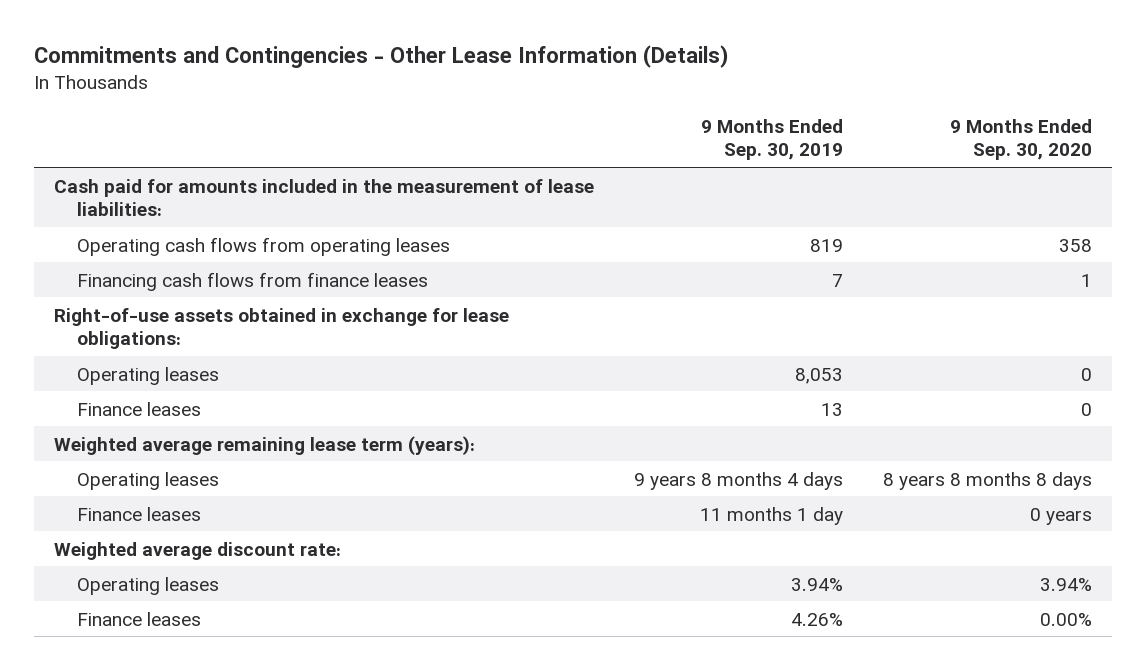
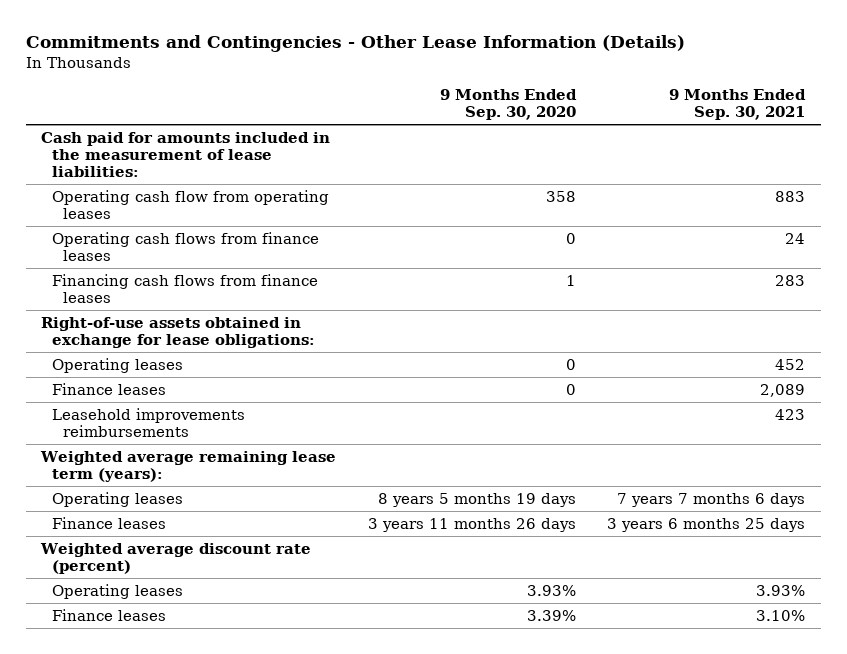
- | 9 Months Ended Sep. 30, 2019 | 9 Months Ended Sep. 30, 2020
+ | 9 Months Ended Sep. 30, 2020 | 9 Months Ended Sep. 30, 2021
- Operating cash flows from operating leases | 819 | 358
+ Operating cash flow from operating leases | 358 | 883
+ Operating cash flows from finance leases | 0 | 24
+ Leasehold improvements reimbursements | | 423
- Operating leases | 9 years 8 months 4 days | 8 years 8 months 8 days
- Finance leases | 11 months 1 day | 0 years
- Weighted average discount rate:
- Operating leases | 3.94% | 3.94%
- Finance leases | 4.26% | 0.00%
+ Operating leases | 8 years 5 months 19 days | 7 years 7 months 6 days
+ Finance leases | 3 years 11 months 26 days | 3 years 6 months 25 days
+ Weighted average discount rate (percent)
+ Operating leases | 3.93% | 3.93%
+ Finance leases | 3.39% | 3.10%

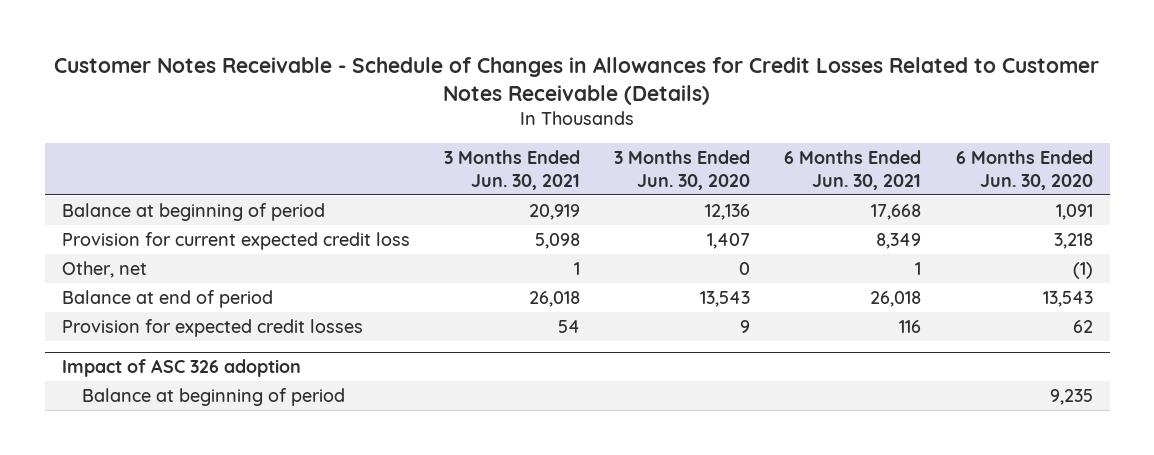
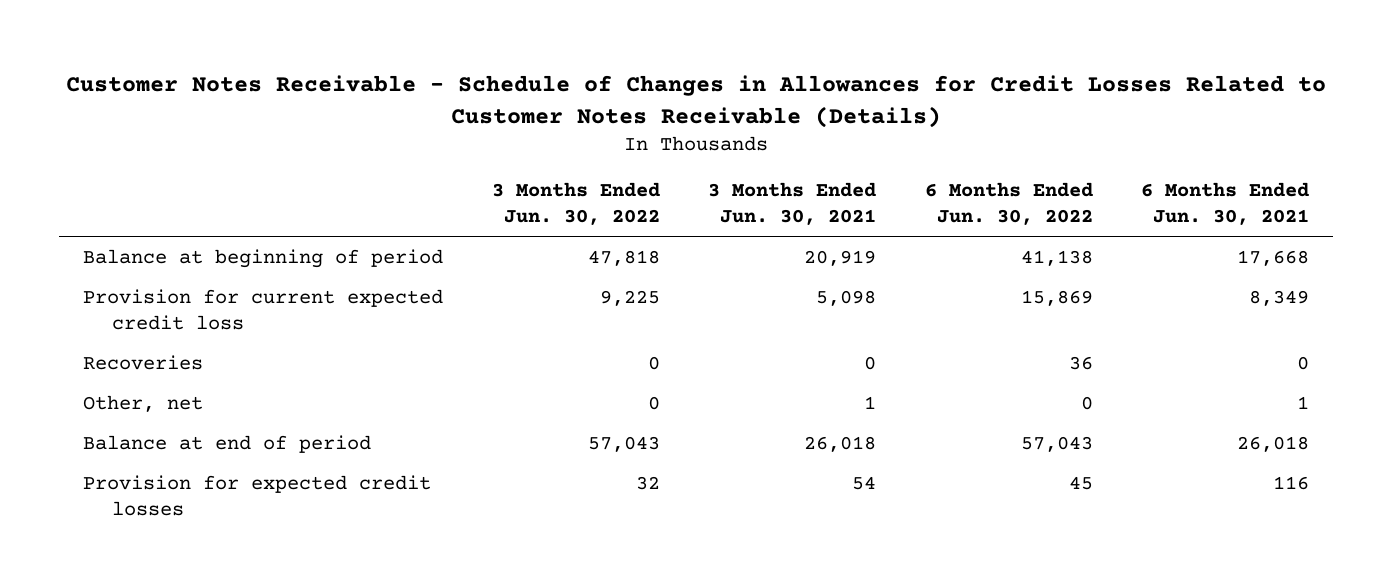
- | 3 Months Ended Jun. 30, 2021 | 3 Months Ended Jun. 30, 2020 | 6 Months Ended Jun. 30, 2021 | 6 Months Ended Jun. 30, 2020
+ | 3 Months Ended Jun. 30, 2022 | 3 Months Ended Jun. 30, 2021 | 6 Months Ended Jun. 30, 2022 | 6 Months Ended Jun. 30, 2021
+ Recoveries | 0 | 0 | 36 | 0
- Impact of ASC 326 adoption
- Balance at beginning of period | | | | 9,235

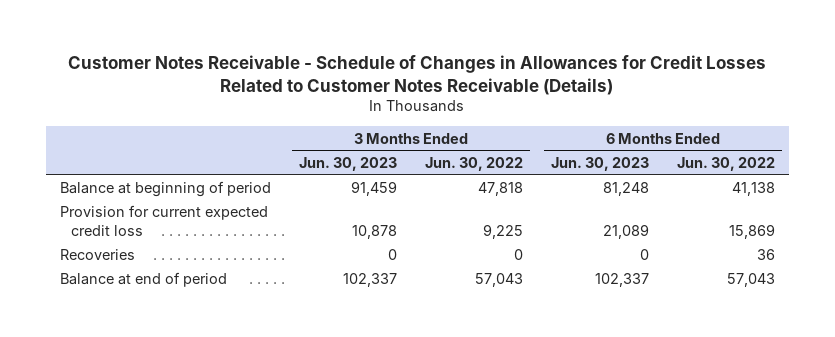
- | 3 Months Ended Jun. 30, 2022 | 3 Months Ended Jun. 30, 2021 | 6 Months Ended Jun. 30, 2022 | 6 Months Ended Jun. 30, 2021
+ | 3 Months Ended Jun. 30, 2023 | 3 Months Ended Jun. 30, 2022 | 6 Months Ended Jun. 30, 2023 | 6 Months Ended Jun. 30, 2022
- Other, net | 0 | 1 | 0 | 1
- Provision for expected credit losses | 32 | 54 | 45 | 116

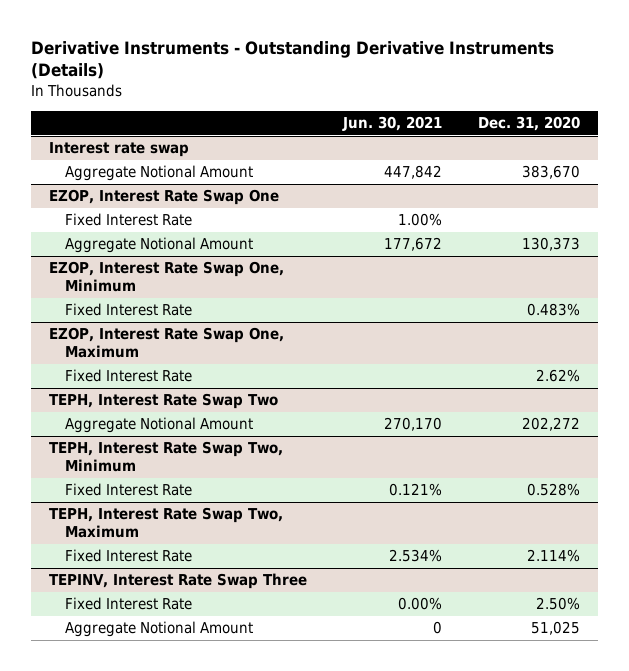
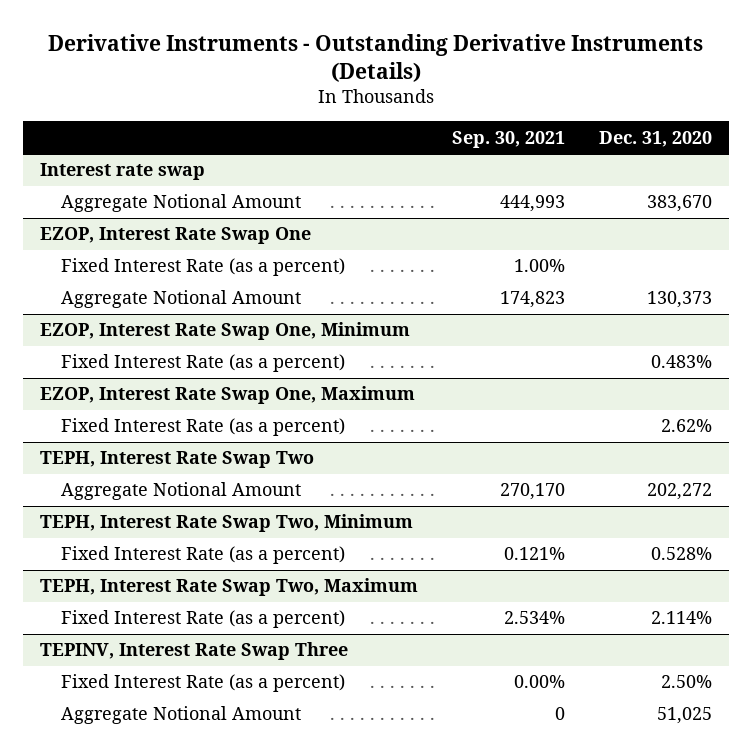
- | Jun. 30, 2021 | Dec. 31, 2020
+ | Sep. 30, 2021 | Dec. 31, 2020
@ EZOP, Interest Rate Swap One
- Fixed Interest Rate | 1.00% |
+ Fixed Interest Rate (as a percent) | 1.00% |
@ EZOP, Interest Rate Swap One, Minimum
- Fixed Interest Rate | | 0.483%
+ Fixed Interest Rate (as a percent) | | 0.483%
@ EZOP, Interest Rate Swap One, Maximum
- Fixed Interest Rate | | 2.62%
+ Fixed Interest Rate (as a percent) | | 2.62%
@ TEPH, Interest Rate Swap Two, Minimum
- Fixed Interest Rate | 0.121% | 0.528%
+ Fixed Interest Rate (as a percent) | 0.121% | 0.528%
@ TEPH, Interest Rate Swap Two, Maximum
- Fixed Interest Rate | 2.534% | 2.114%
+ Fixed Interest Rate (as a percent) | 2.534% | 2.114%
@ TEPINV, Interest Rate Swap Three
- Fixed Interest Rate | 0.00% | 2.50%
+ Fixed Interest Rate (as a percent) | 0.00% | 2.50%

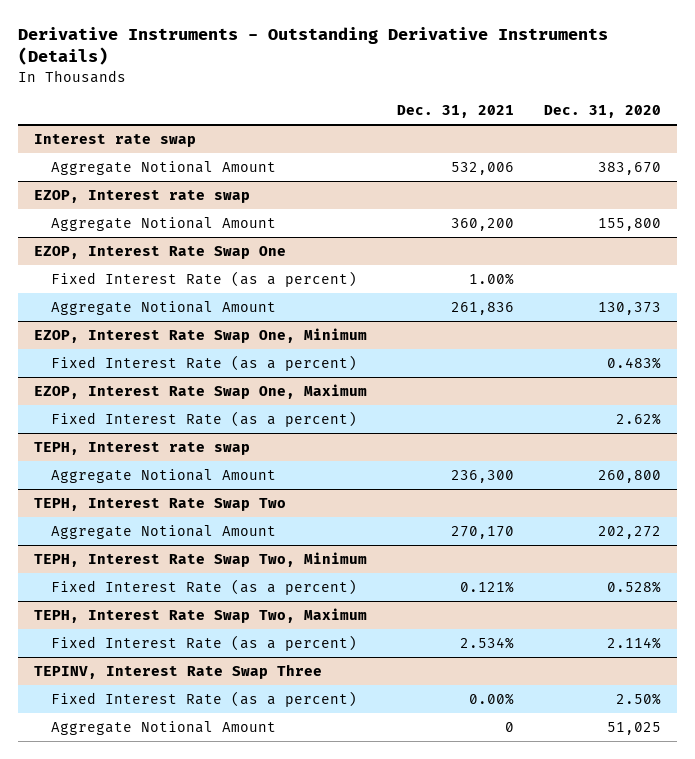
- | Sep. 30, 2021 | Dec. 31, 2020
+ | Dec. 31, 2021 | Dec. 31, 2020
+ EZOP, Interest rate swap
+ Aggregate Notional Amount | 360,200 | 155,800
+ TEPH, Interest rate swap
+ Aggregate Notional Amount | 236,300 | 260,800

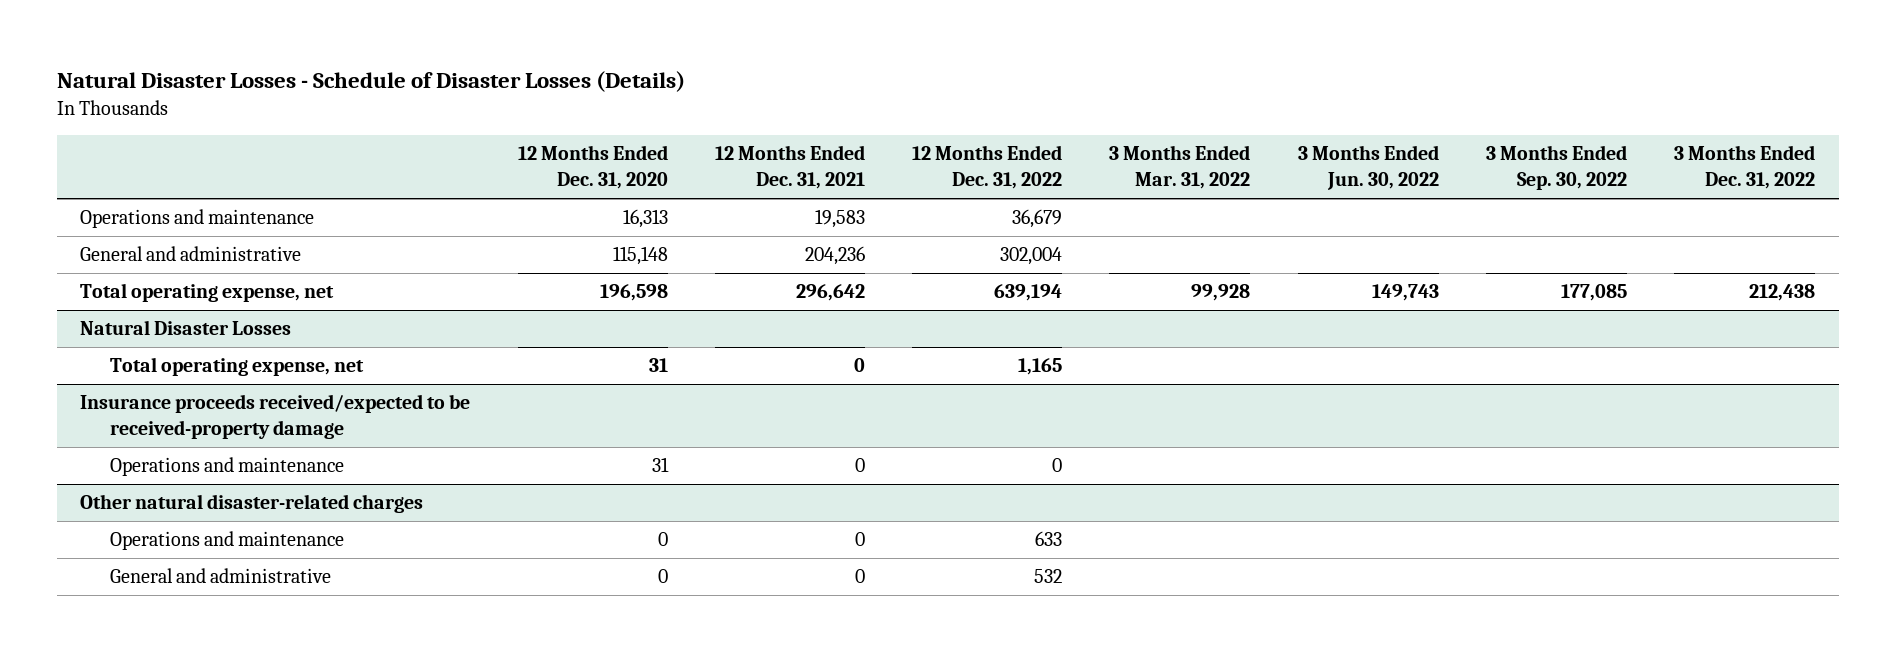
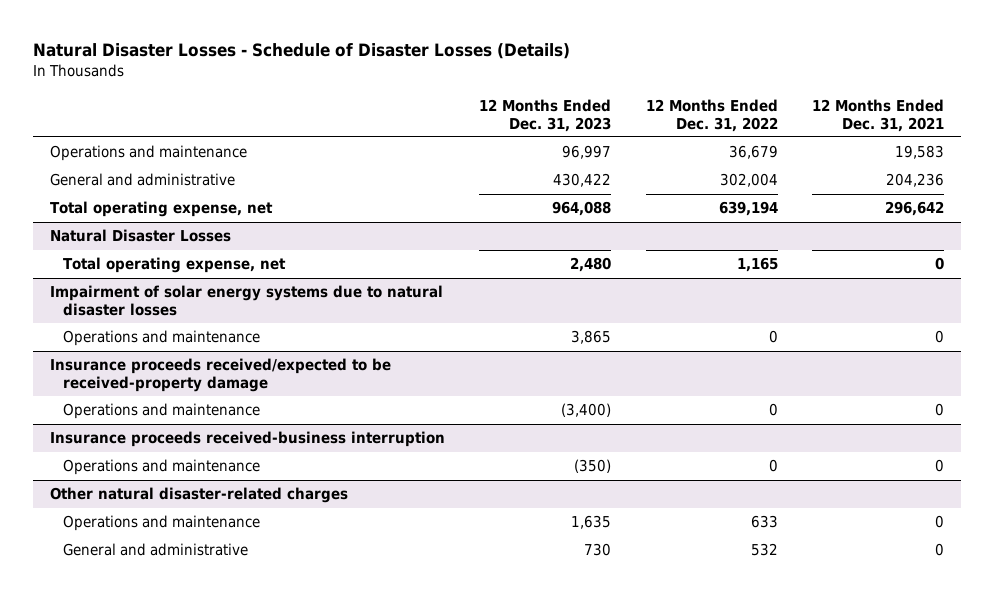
- | 12 Months Ended Dec. 31, 2020 | 12 Months Ended Dec. 31, 2021 | 12 Months Ended Dec. 31, 2022 | 3 Months Ended Mar. 31, 2022 | 3 Months Ended Jun. 30, 2022 | 3 Months Ended Sep. 30, 2022 | 3 Months Ended Dec. 31, 2022
+ | 12 Months Ended Dec. 31, 2023 | 12 Months Ended Dec. 31, 2022 | 12 Months Ended Dec. 31, 2021
+ Impairment of solar energy systems due to natural disaster losses
+ Operations and maintenance | 3,865 | 0 | 0
+ Insurance proceeds received-business interruption
+ Operations and maintenance | (350) | 0 | 0

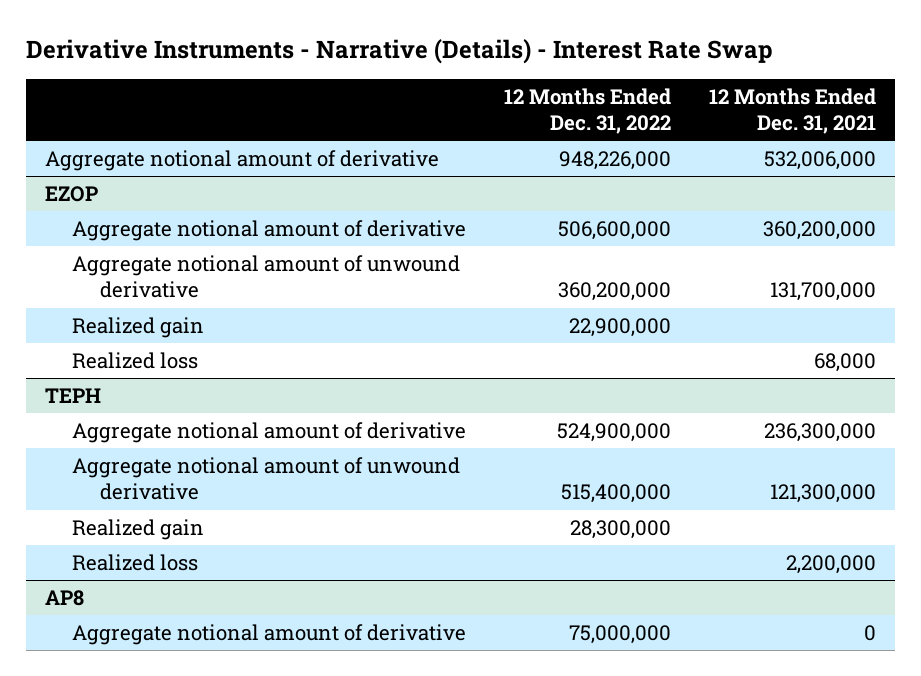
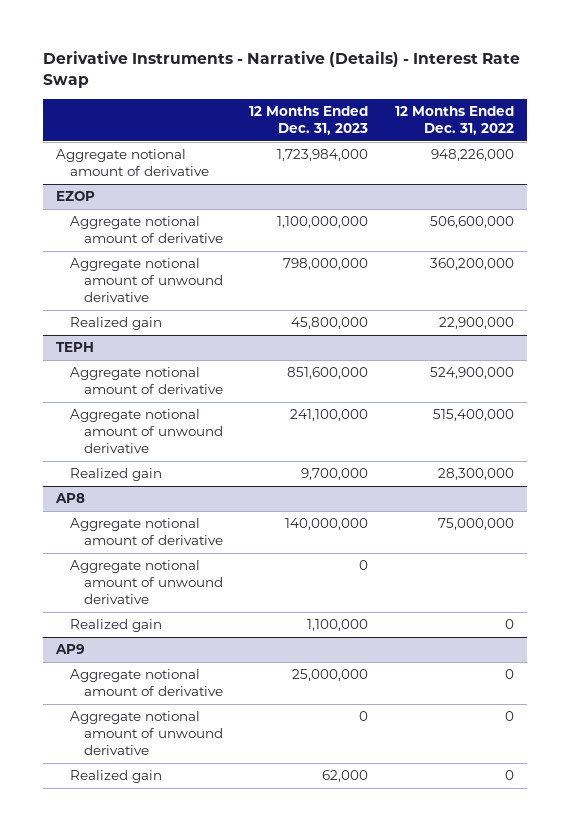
- | 12 Months Ended Dec. 31, 2022 | 12 Months Ended Dec. 31, 2021
+ | 12 Months Ended Dec. 31, 2023 | 12 Months Ended Dec. 31, 2022
@ EZOP
- Realized loss | | 68,000
@ TEPH
- Realized loss | | 2,200,000
@ AP8
+ Aggregate notional amount of unwound derivative | 0 |
+ Realized gain | 1,100,000 | 0
+ AP9
+ Aggregate notional amount of derivative | 25,000,000 | 0
+ Aggregate notional amount of unwound derivative | 0 | 0
+ Realized gain | 62,000 | 0

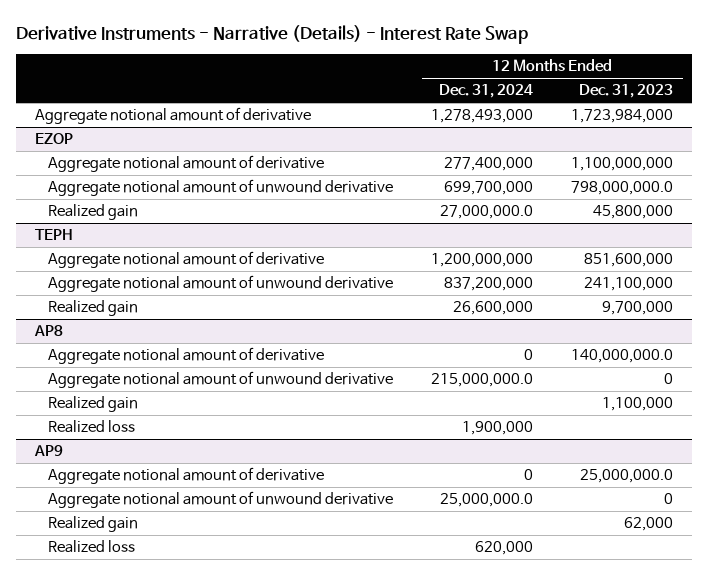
- | 12 Months Ended Dec. 31, 2023 | 12 Months Ended Dec. 31, 2022
+ | 12 Months Ended Dec. 31, 2024 | 12 Months Ended Dec. 31, 2023
@ EZOP
- Aggregate notional amount of unwound derivative | 798,000,000 | 360,200,000
+ Aggregate notional amount of unwound derivative | 699,700,000 | 798,000,000.0
@ AP8
- Aggregate notional amount of derivative | 140,000,000 | 75,000,000
+ Aggregate notional amount of derivative | 0 | 140,000,000.0
+ Realized loss | 1,900,000 |
@ AP9
- Aggregate notional amount of derivative | 25,000,000 | 0
+ Aggregate notional amount of derivative | 0 | 25,000,000.0
+ Realized loss | 620,000 |

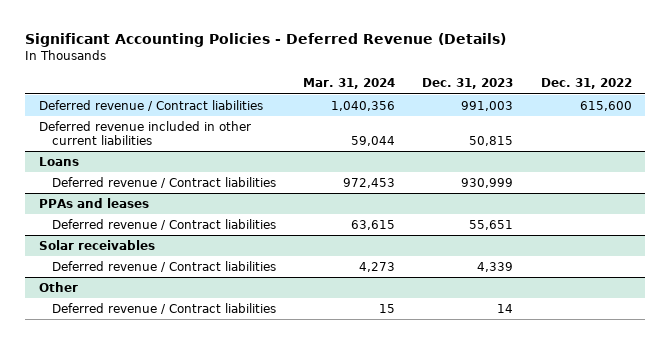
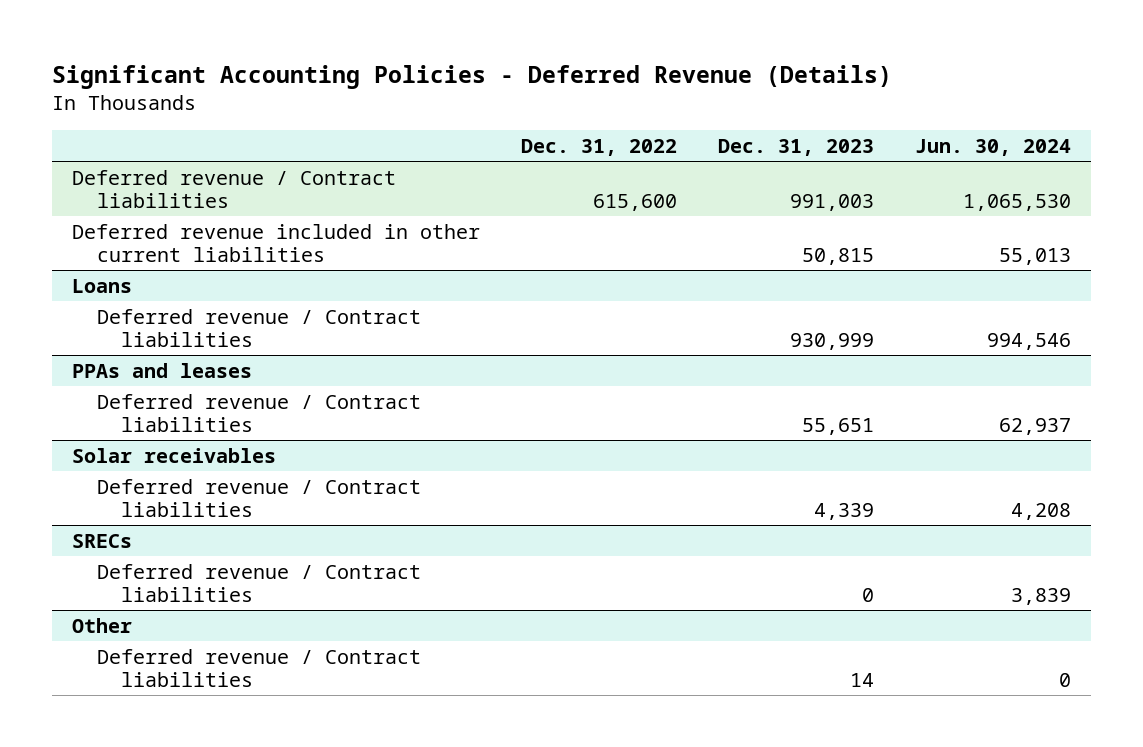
- | Mar. 31, 2024 | Dec. 31, 2023 | Dec. 31, 2022
+ | Dec. 31, 2022 | Dec. 31, 2023 | Jun. 30, 2024
+ SRECs
+ Deferred revenue / Contract liabilities | | 0 | 3,839

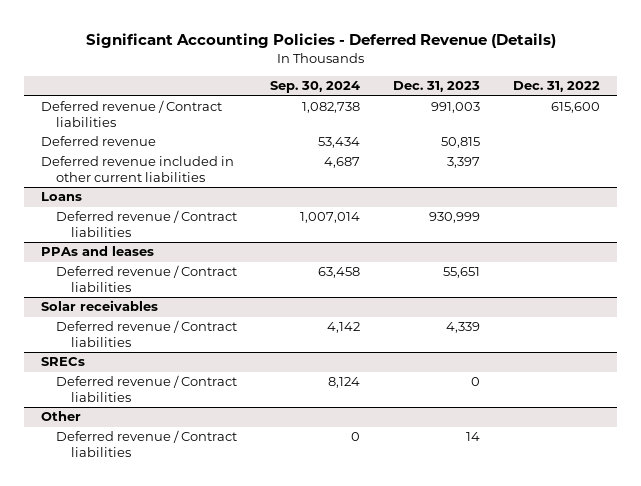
- | Dec. 31, 2022 | Dec. 31, 2023 | Jun. 30, 2024
+ | Sep. 30, 2024 | Dec. 31, 2023 | Dec. 31, 2022
- Deferred revenue included in other current liabilities | | 50,815 | 55,013
+ Deferred revenue | 53,434 | 50,815 |
+ Deferred revenue included in other current liabilities | 4,687 | 3,397 |

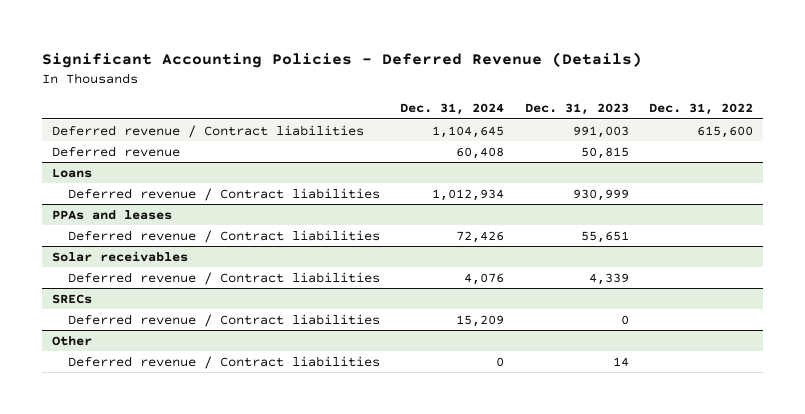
- | Sep. 30, 2024 | Dec. 31, 2023 | Dec. 31, 2022
+ | Dec. 31, 2024 | Dec. 31, 2023 | Dec. 31, 2022
- Deferred revenue included in other current liabilities | 4,687 | 3,397 |

